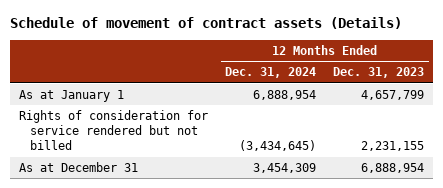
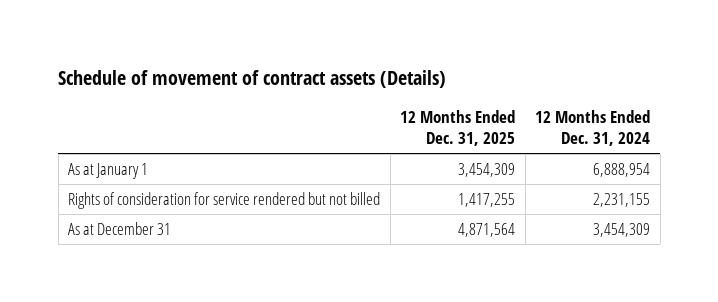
- | 12 Months Ended Dec. 31, 2024 | 12 Months Ended Dec. 31, 2023
+ | 12 Months Ended Dec. 31, 2025 | 12 Months Ended Dec. 31, 2024
- Rights of consideration for service rendered but not billed | (3,434,645) | 2,231,155
+ Rights of consideration for service rendered but not billed | 1,417,255 | 2,231,155

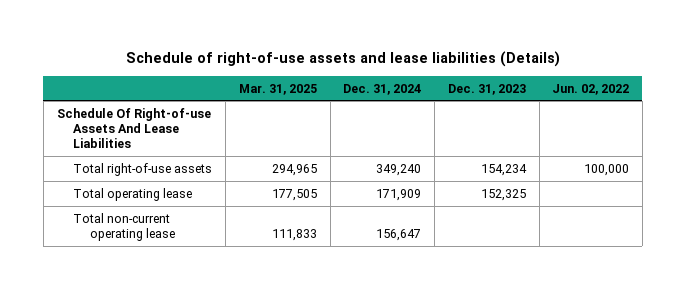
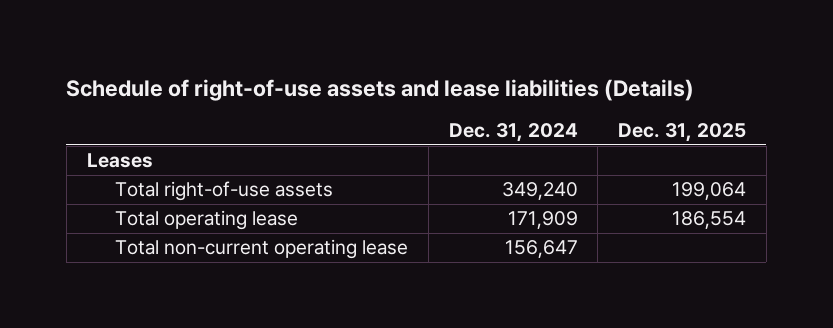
- | Mar. 31, 2025 | Dec. 31, 2024 | Dec. 31, 2023 | Jun. 02, 2022
+ | Dec. 31, 2024 | Dec. 31, 2025
- Schedule Of Right-of-use Assets And Lease Liabilities
+ Leases

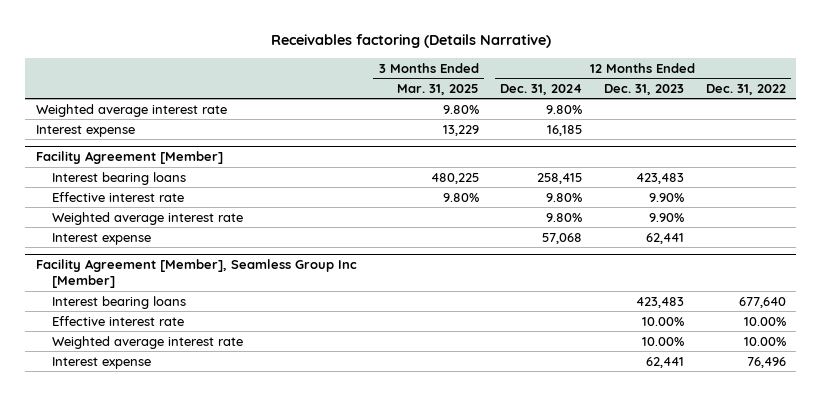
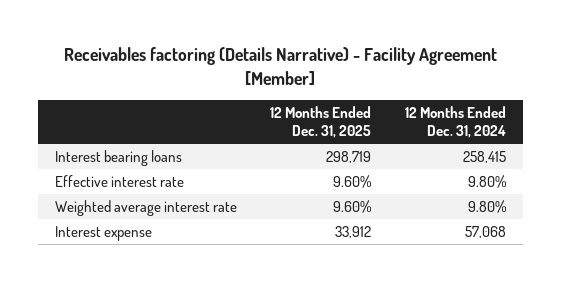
- Receivables factoring (Details Narrative)
+ Receivables factoring (Details Narrative) - Facility Agreement [Member]
- | 3 Months Ended Mar. 31, 2025 | 12 Months Ended Dec. 31, 2024 | 12 Months Ended Dec. 31, 2023 | 12 Months Ended Dec. 31, 2022
+ | 12 Months Ended Dec. 31, 2025 | 12 Months Ended Dec. 31, 2024
- Weighted average interest rate | 9.80% | 9.80% | |
- Interest expense | 13,229 | 16,185 | |
- Facility Agreement [Member]
- Facility Agreement [Member], Seamless Group Inc [Member]
- Interest bearing loans | | | 423,483 | 677,640
- Effective interest rate | | | 10.00% | 10.00%
- Weighted average interest rate | | | 10.00% | 10.00%
- Interest expense | | | 62,441 | 76,496

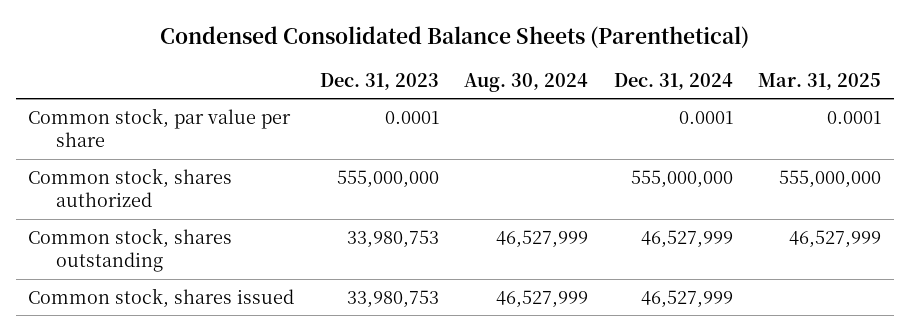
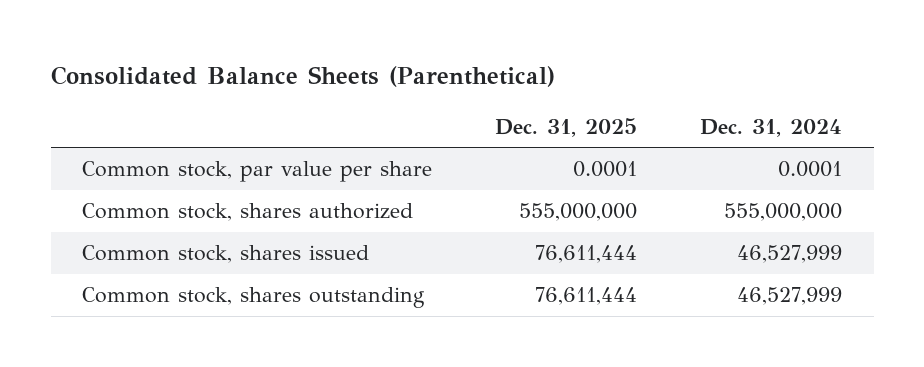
- Condensed Consolidated Balance Sheets (Parenthetical)
+ Consolidated Balance Sheets (Parenthetical)
- | Dec. 31, 2023 | Aug. 30, 2024 | Dec. 31, 2024 | Mar. 31, 2025
+ | Dec. 31, 2025 | Dec. 31, 2024
moved down: Common stock, shares outstanding | 76,611,444 | 46,527,999

